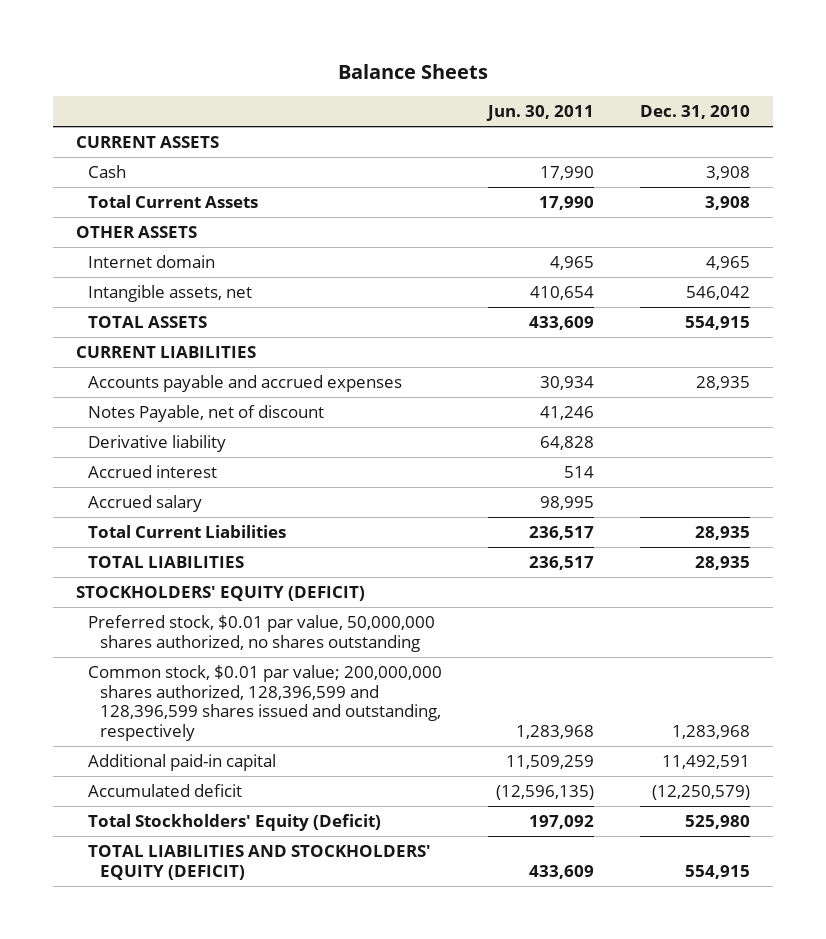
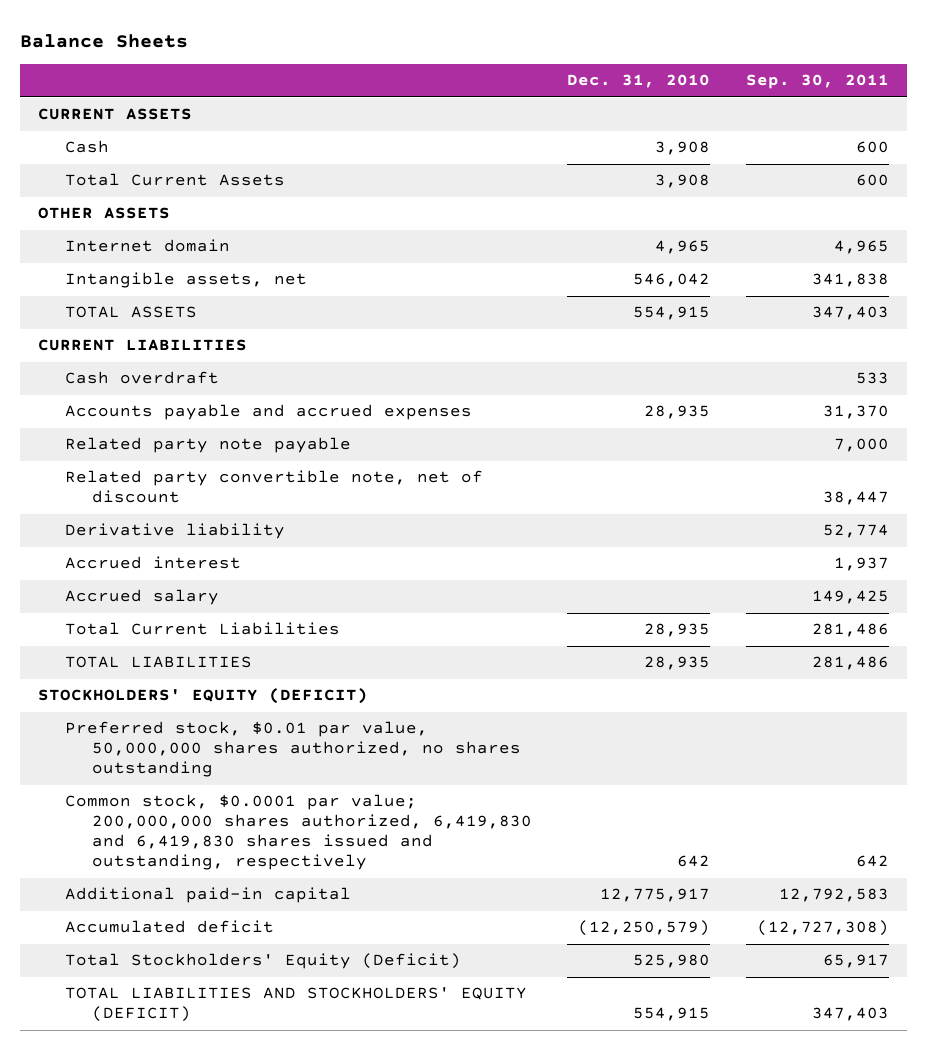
- | Jun. 30, 2011 | Dec. 31, 2010
+ | Dec. 31, 2010 | Sep. 30, 2011
+ Cash overdraft | | 533
- Notes Payable, net of discount | 41,246 |
+ Related party note payable | | 7,000
+ Related party convertible note, net of discount | | 38,447
- Common stock, $0.01 par value; 200,000,000 shares authorized, 128,396,599 and 128,396,599 shares issued and outstanding, respectively | 1,283,968 | 1,283,968
- Additional paid-in capital | 11,509,259 | 11,492,591
+ Common stock, $0.0001 par value; 200,000,000 shares authorized, 6,419,830 and 6,419,830 shares issued and outstanding, respectively | 642 | 642
+ Additional paid-in capital | 12,775,917 | 12,792,583

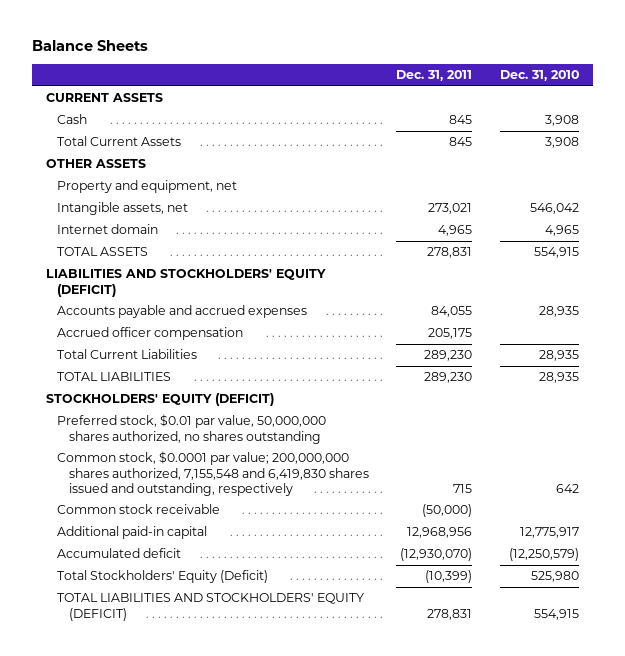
- | Dec. 31, 2010 | Sep. 30, 2011
+ | Dec. 31, 2011 | Dec. 31, 2010
+ Property and equipment, net
moved down: Internet domain | 4,965 | 4,965
- CURRENT LIABILITIES
- Cash overdraft | | 533
+ LIABILITIES AND STOCKHOLDERS' EQUITY (DEFICIT)
- Related party note payable | | 7,000
- Related party convertible note, net of discount | | 38,447
- Derivative liability | | 52,774
- Accrued interest | | 1,937
- Accrued salary | | 149,425
+ Accrued officer compensation | 205,175 |
- Common stock, $0.0001 par value; 200,000,000 shares authorized, 6,419,830 and 6,419,830 shares issued and outstanding, respectively | 642 | 642
+ Common stock, $0.0001 par value; 200,000,000 shares authorized, 7,155,548 and 6,419,830 shares issued and outstanding, respectively | 715 | 642
+ Common stock receivable | (50,000) |

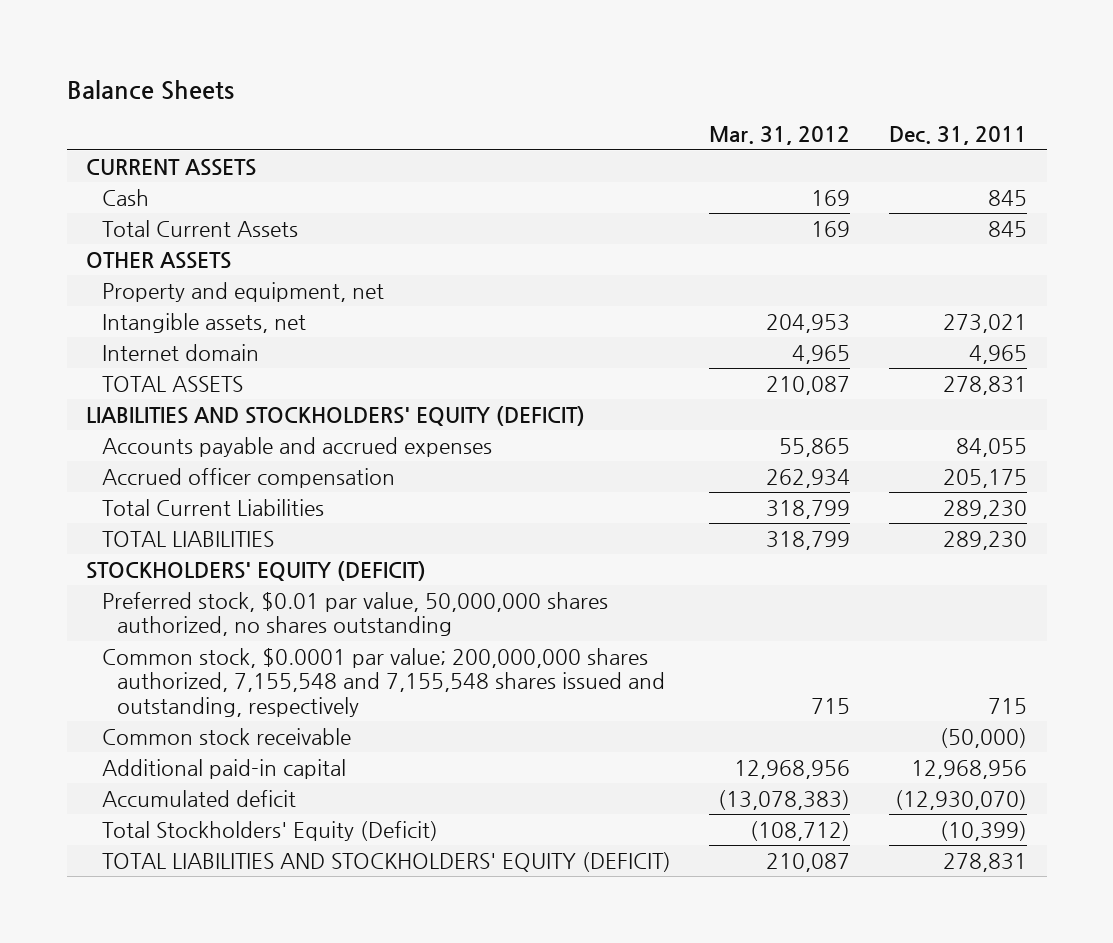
- | Dec. 31, 2011 | Dec. 31, 2010
+ | Mar. 31, 2012 | Dec. 31, 2011
- Common stock, $0.0001 par value; 200,000,000 shares authorized, 7,155,548 and 6,419,830 shares issued and outstanding, respectively | 715 | 642
+ Common stock, $0.0001 par value; 200,000,000 shares authorized, 7,155,548 and 7,155,548 shares issued and outstanding, respectively | 715 | 715

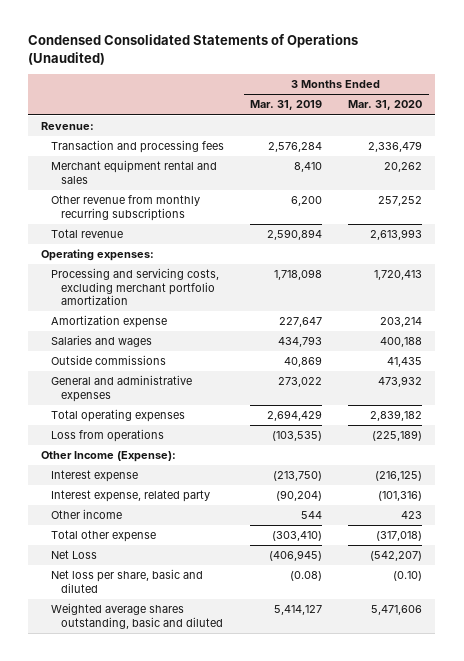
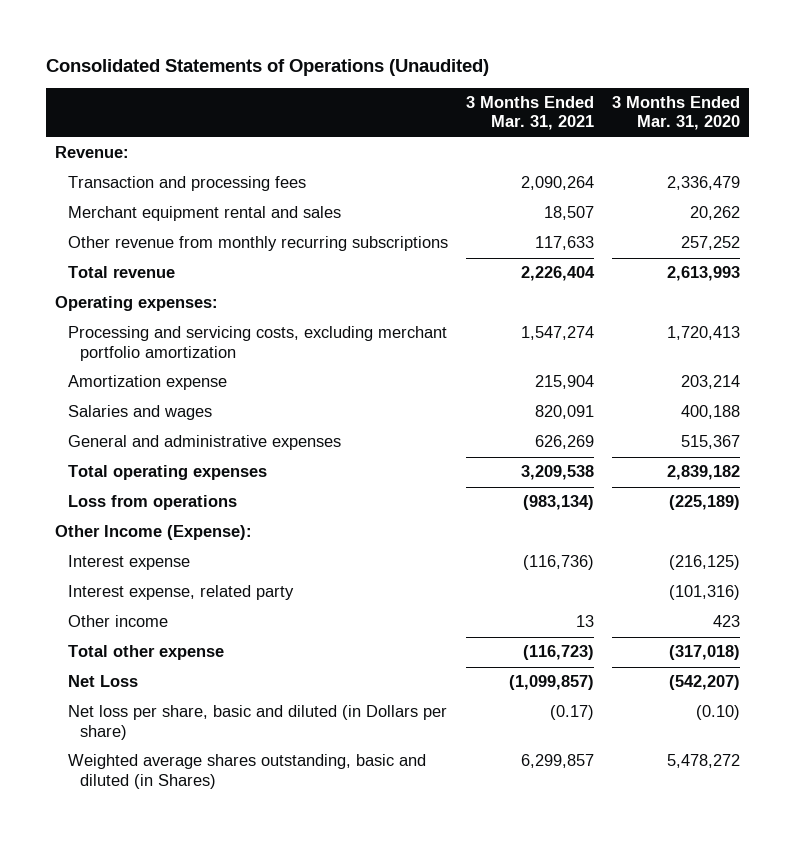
- Condensed Consolidated Statements of Operations (Unaudited)
+ Consolidated Statements of Operations (Unaudited)
- | 3 Months Ended Mar. 31, 2019 | 3 Months Ended Mar. 31, 2020
+ | 3 Months Ended Mar. 31, 2021 | 3 Months Ended Mar. 31, 2020
- Outside commissions | 40,869 | 41,435
- General and administrative expenses | 273,022 | 473,932
+ General and administrative expenses | 626,269 | 515,367
- Net loss per share, basic and diluted | (0.08) | (0.10)
- Weighted average shares outstanding, basic and diluted | 5,414,127 | 5,471,606
+ Net loss per share, basic and diluted (in Dollars per share) | (0.17) | (0.10)
+ Weighted average shares outstanding, basic and diluted (in Shares) | 6,299,857 | 5,478,272

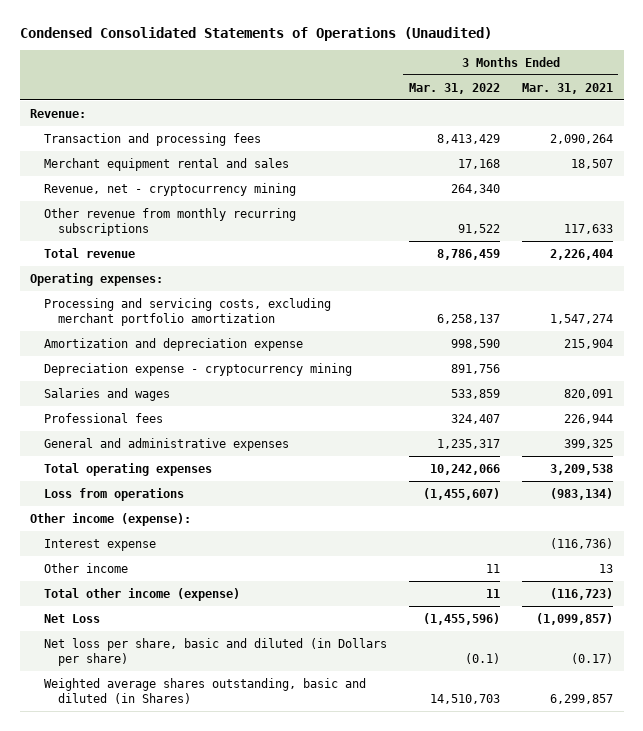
- Consolidated Statements of Operations (Unaudited)
+ Condensed Consolidated Statements of Operations (Unaudited)
- | 3 Months Ended Mar. 31, 2021 | 3 Months Ended Mar. 31, 2020
+ | 3 Months Ended Mar. 31, 2022 | 3 Months Ended Mar. 31, 2021
+ Revenue, net - cryptocurrency mining | 264,340 |
- Amortization expense | 215,904 | 203,214
+ Amortization and depreciation expense | 998,590 | 215,904
+ Depreciation expense - cryptocurrency mining | 891,756 |
- General and administrative expenses | 626,269 | 515,367
+ Professional fees | 324,407 | 226,944
+ General and administrative expenses | 1,235,317 | 399,325
- Other Income (Expense):
+ Other income (expense):
- Interest expense, related party | | (101,316)
- Total other expense | (116,723) | (317,018)
+ Total other income (expense) | 11 | (116,723)

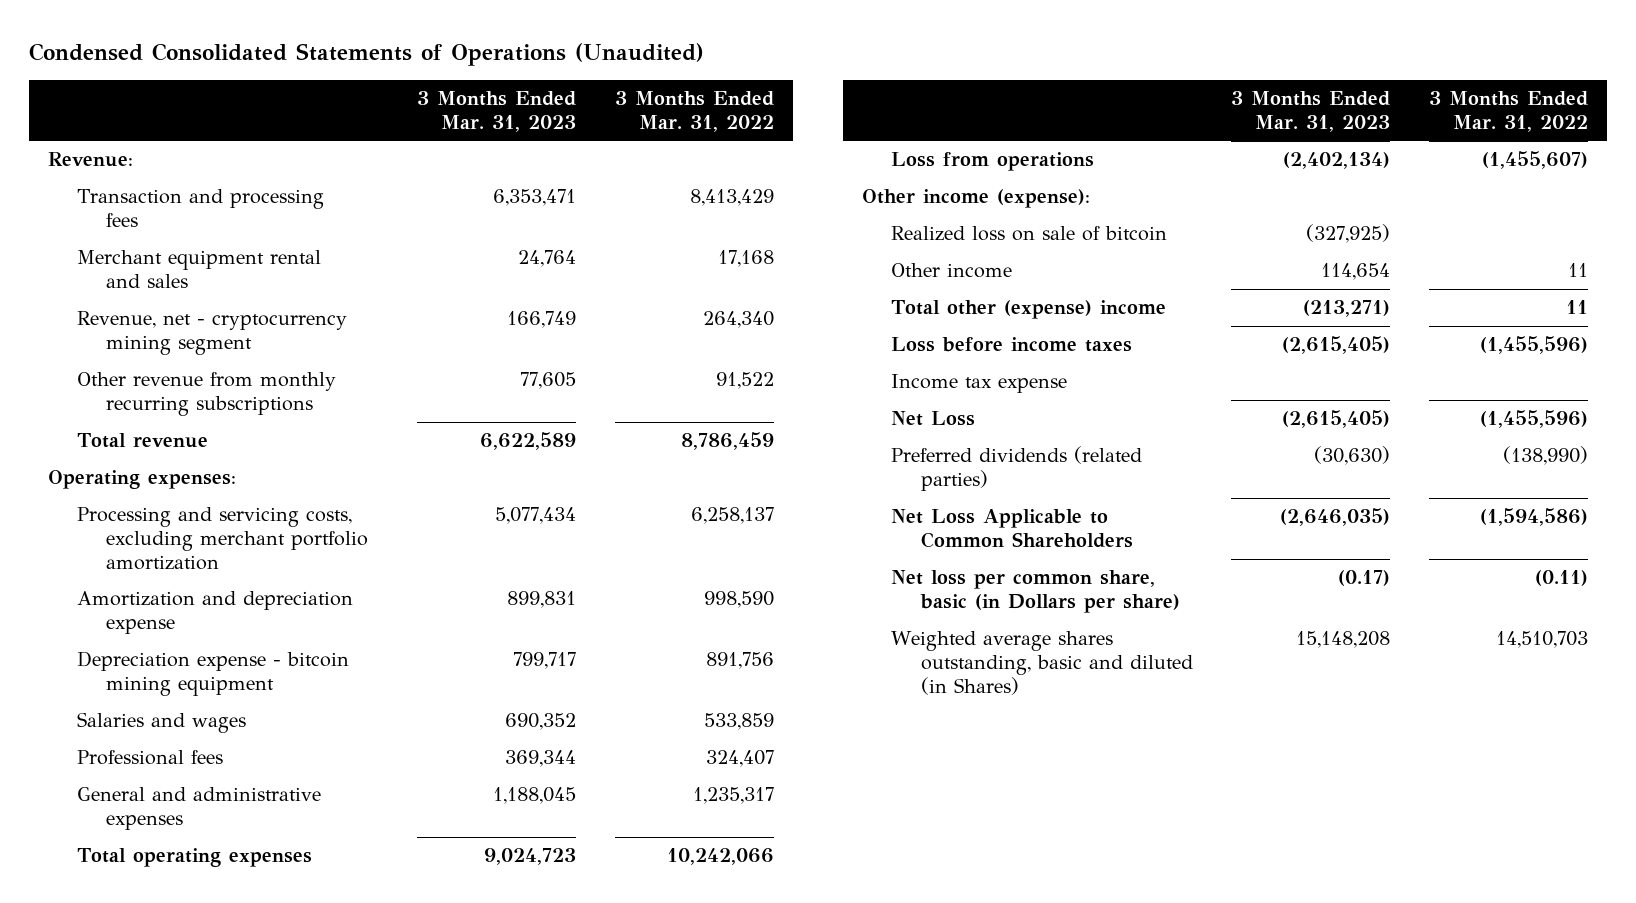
- | 3 Months Ended Mar. 31, 2022 | 3 Months Ended Mar. 31, 2021
+ | 3 Months Ended Mar. 31, 2023 | 3 Months Ended Mar. 31, 2022
- Revenue, net - cryptocurrency mining | 264,340 |
+ Revenue, net - cryptocurrency mining segment | 166,749 | 264,340
- Depreciation expense - cryptocurrency mining | 891,756 |
+ Depreciation expense - bitcoin mining equipment | 799,717 | 891,756
- Interest expense | | (116,736)
+ Realized loss on sale of bitcoin | (327,925) |
- Total other income (expense) | 11 | (116,723)
+ Total other (expense) income | (213,271) | 11
+ Loss before income taxes | (2,615,405) | (1,455,596)
+ Income tax expense
- Net loss per share, basic and diluted (in Dollars per share) | (0.1) | (0.17)
+ Preferred dividends (related parties) | (30,630) | (138,990)
+ Net Loss Applicable to Common Shareholders | (2,646,035) | (1,594,586)
+ Net loss per common share, basic (in Dollars per share) | (0.17) | (0.11)

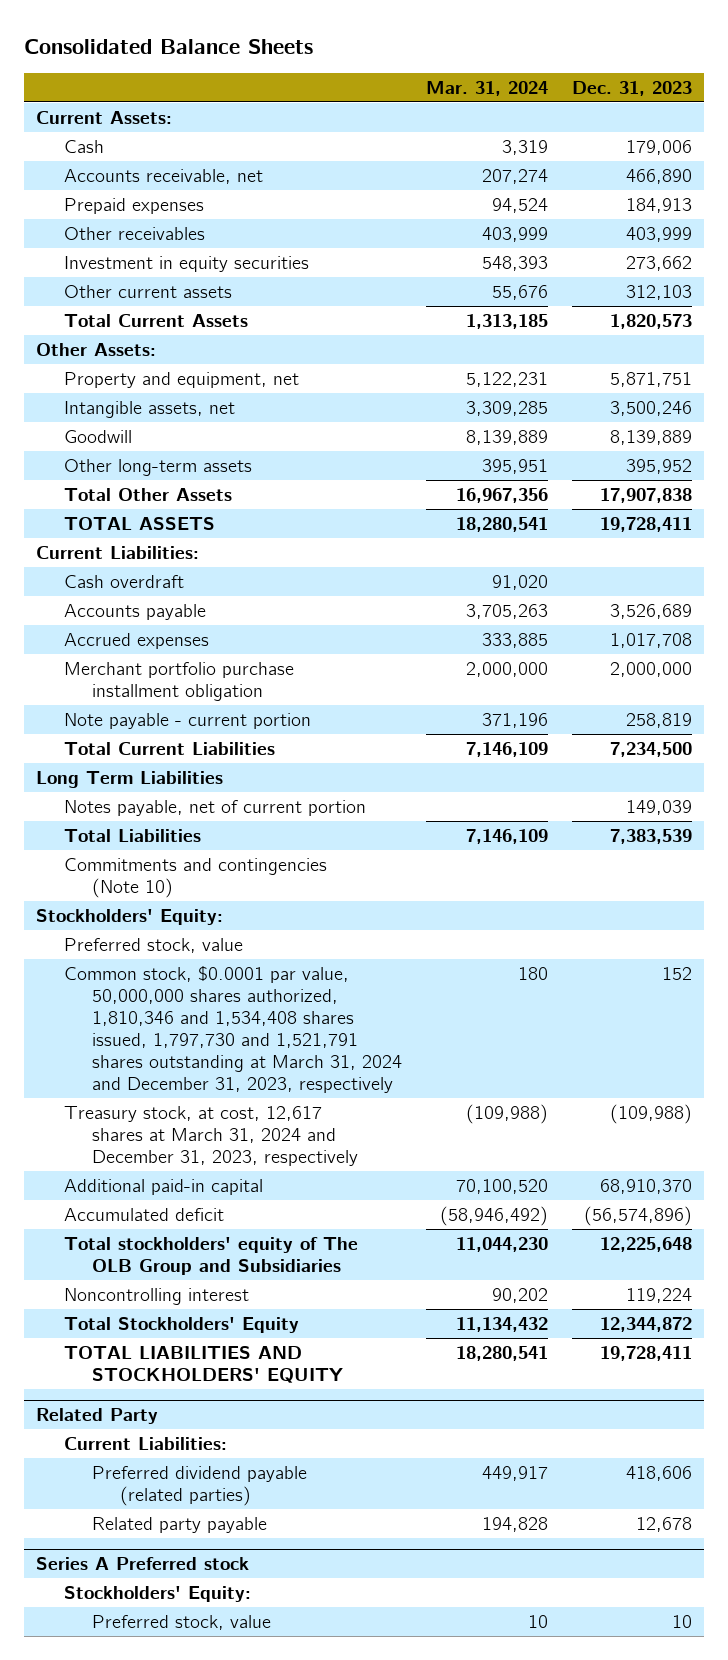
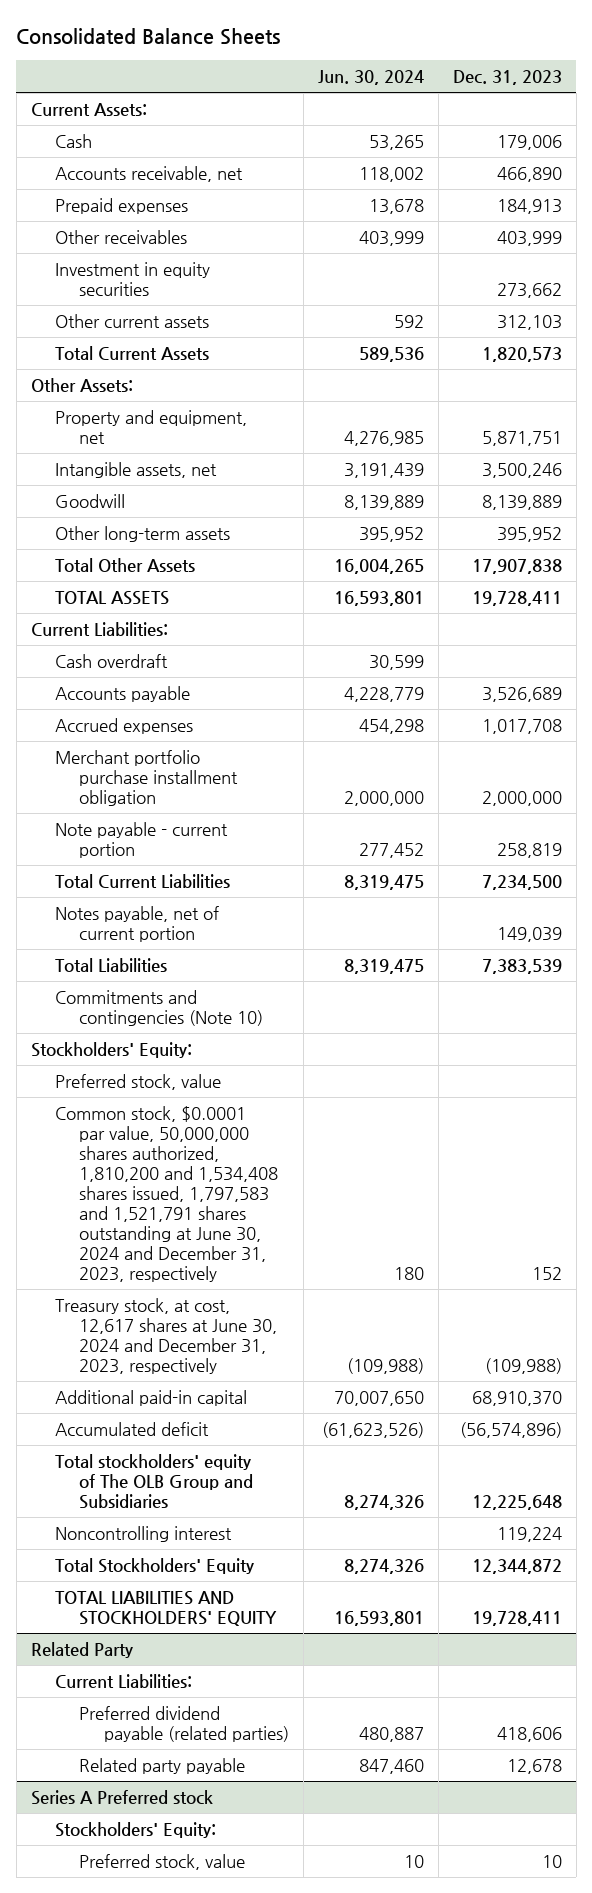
- | Mar. 31, 2024 | Dec. 31, 2023
+ | Jun. 30, 2024 | Dec. 31, 2023
- Long Term Liabilities
- Common stock, $0.0001 par value, 50,000,000 shares authorized, 1,810,346 and 1,534,408 shares issued, 1,797,730 and 1,521,791 shares outstanding at March 31, 2024 and December 31, 2023, respectively | 180 | 152
- Treasury stock, at cost, 12,617 shares at March 31, 2024 and December 31, 2023, respectively | (109,988) | (109,988)
+ Common stock, $0.0001 par value, 50,000,000 shares authorized, 1,810,200 and 1,534,408 shares issued, 1,797,583 and 1,521,791 shares outstanding at June 30, 2024 and December 31, 2023, respectively | 180 | 152
+ Treasury stock, at cost, 12,617 shares at June 30, 2024 and December 31, 2023, respectively | (109,988) | (109,988)

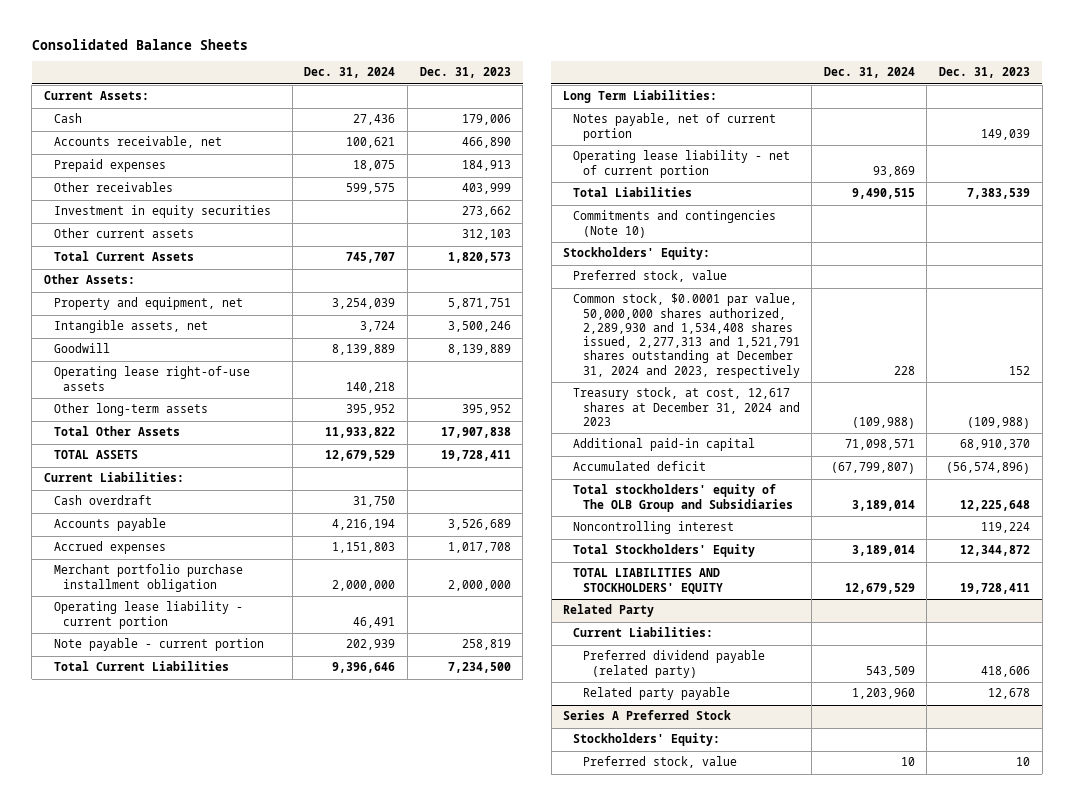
- | Jun. 30, 2024 | Dec. 31, 2023
+ | Dec. 31, 2024 | Dec. 31, 2023
+ Operating lease right-of-use assets | 140,218 |
+ Operating lease liability - current portion | 46,491 |
+ Long Term Liabilities:
+ Operating lease liability - net of current portion | 93,869 |
- Common stock, $0.0001 par value, 50,000,000 shares authorized, 1,810,200 and 1,534,408 shares issued, 1,797,583 and 1,521,791 shares outstanding at June 30, 2024 and December 31, 2023, respectively | 180 | 152
- Treasury stock, at cost, 12,617 shares at June 30, 2024 and December 31, 2023, respectively | (109,988) | (109,988)
+ Common stock, $0.0001 par value, 50,000,000 shares authorized, 2,289,930 and 1,534,408 shares issued, 2,277,313 and 1,521,791 shares outstanding at December 31, 2024 and 2023, respectively | 228 | 152
+ Treasury stock, at cost, 12,617 shares at December 31, 2024 and 2023 | (109,988) | (109,988)
@ Related Party
- Preferred dividend payable (related parties) | 480,887 | 418,606
+ Preferred dividend payable (related party) | 543,509 | 418,606
- Series A Preferred stock
+ Series A Preferred Stock

